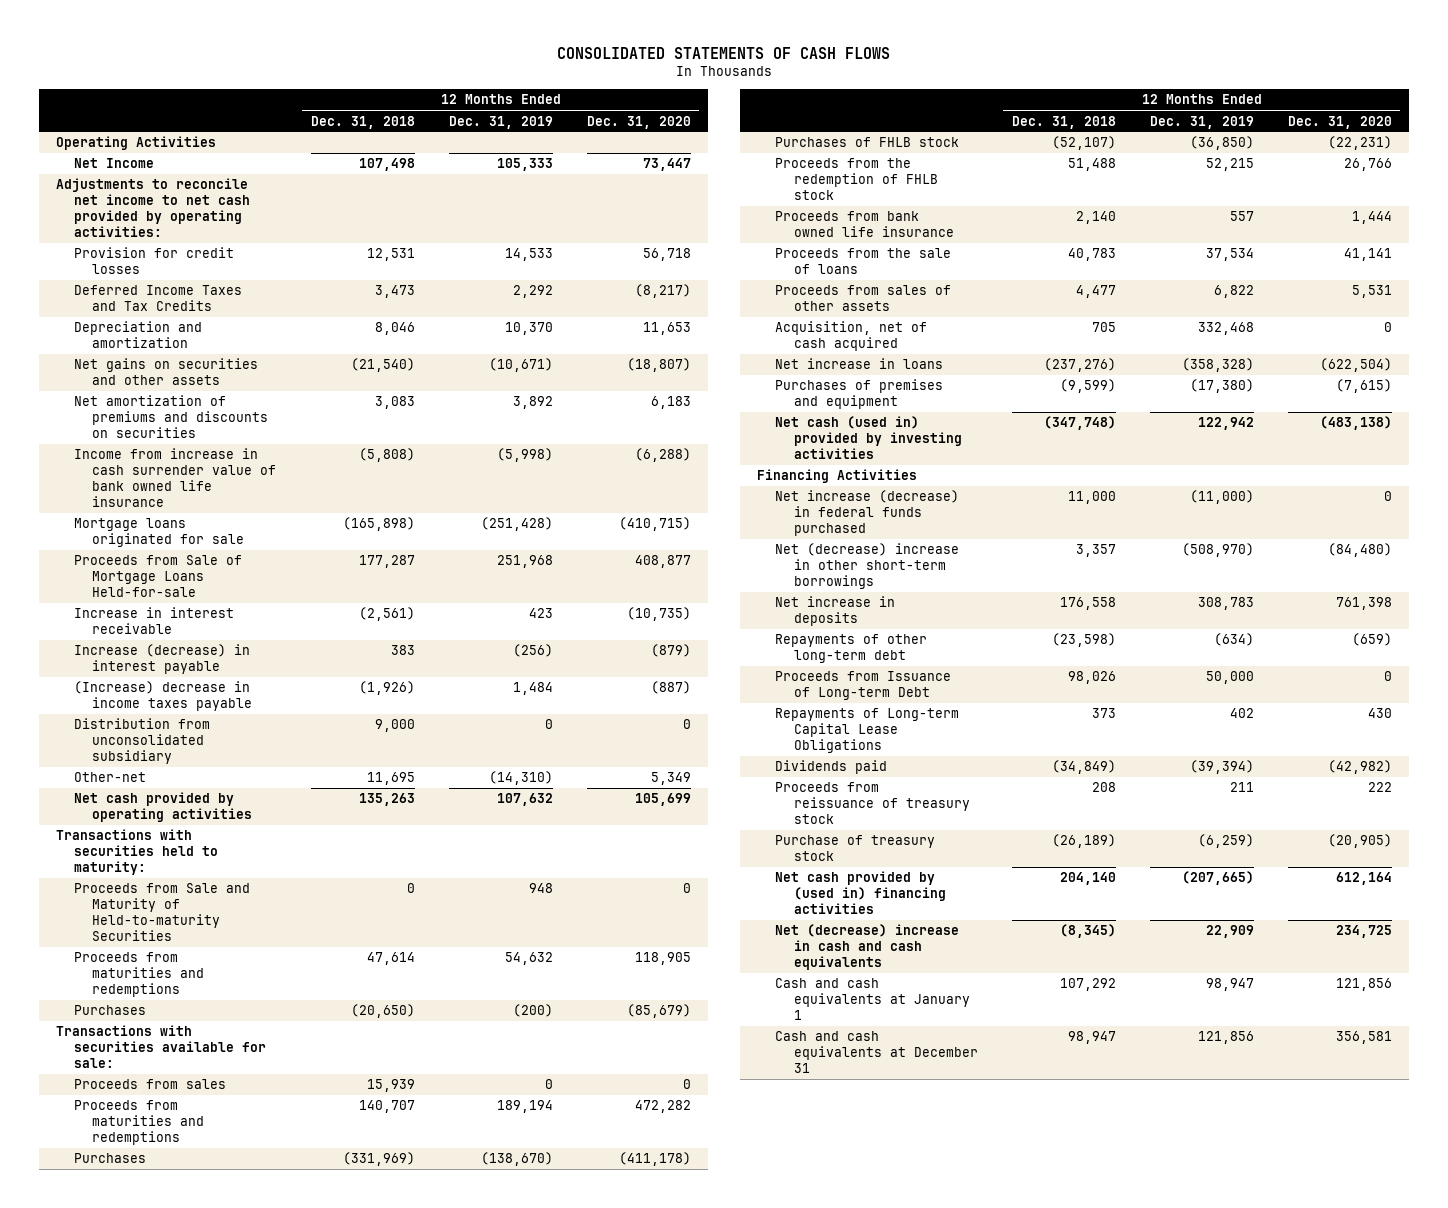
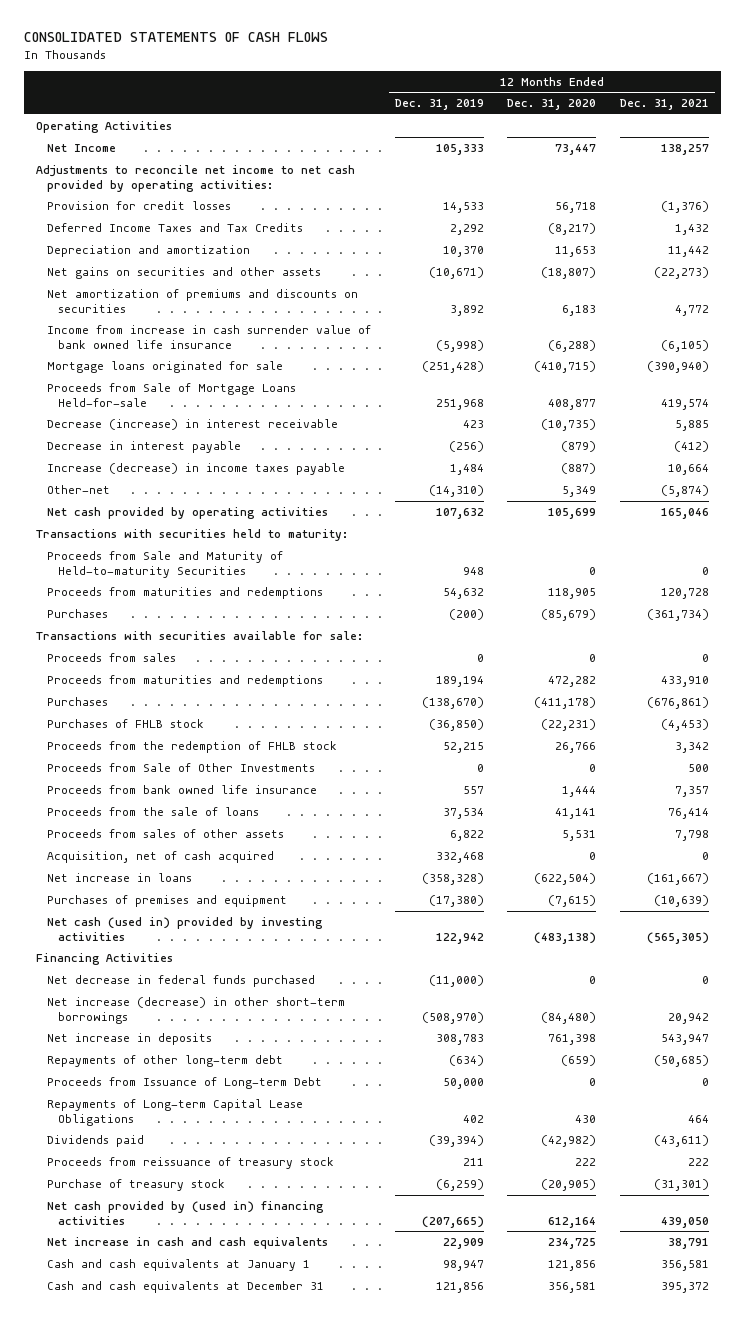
- | 12 Months Ended Dec. 31, 2018 | 12 Months Ended Dec. 31, 2019 | 12 Months Ended Dec. 31, 2020
+ | 12 Months Ended Dec. 31, 2019 | 12 Months Ended Dec. 31, 2020 | 12 Months Ended Dec. 31, 2021
- Increase in interest receivable | (2,561) | 423 | (10,735)
- Increase (decrease) in interest payable | 383 | (256) | (879)
- (Increase) decrease in income taxes payable | (1,926) | 1,484 | (887)
- Distribution from unconsolidated subsidiary | 9,000 | 0 | 0
+ Decrease (increase) in interest receivable | 423 | (10,735) | 5,885
+ Decrease in interest payable | (256) | (879) | (412)
+ Increase (decrease) in income taxes payable | 1,484 | (887) | 10,664
+ Proceeds from Sale of Other Investments | 0 | 0 | 500
- Net increase (decrease) in federal funds purchased | 11,000 | (11,000) | 0
- Net (decrease) increase in other short-term borrowings | 3,357 | (508,970) | (84,480)
+ Net decrease in federal funds purchased | (11,000) | 0 | 0
+ Net increase (decrease) in other short-term borrowings | (508,970) | (84,480) | 20,942
- Net (decrease) increase in cash and cash equivalents | (8,345) | 22,909 | 234,725
+ Net increase in cash and cash equivalents | 22,909 | 234,725 | 38,791

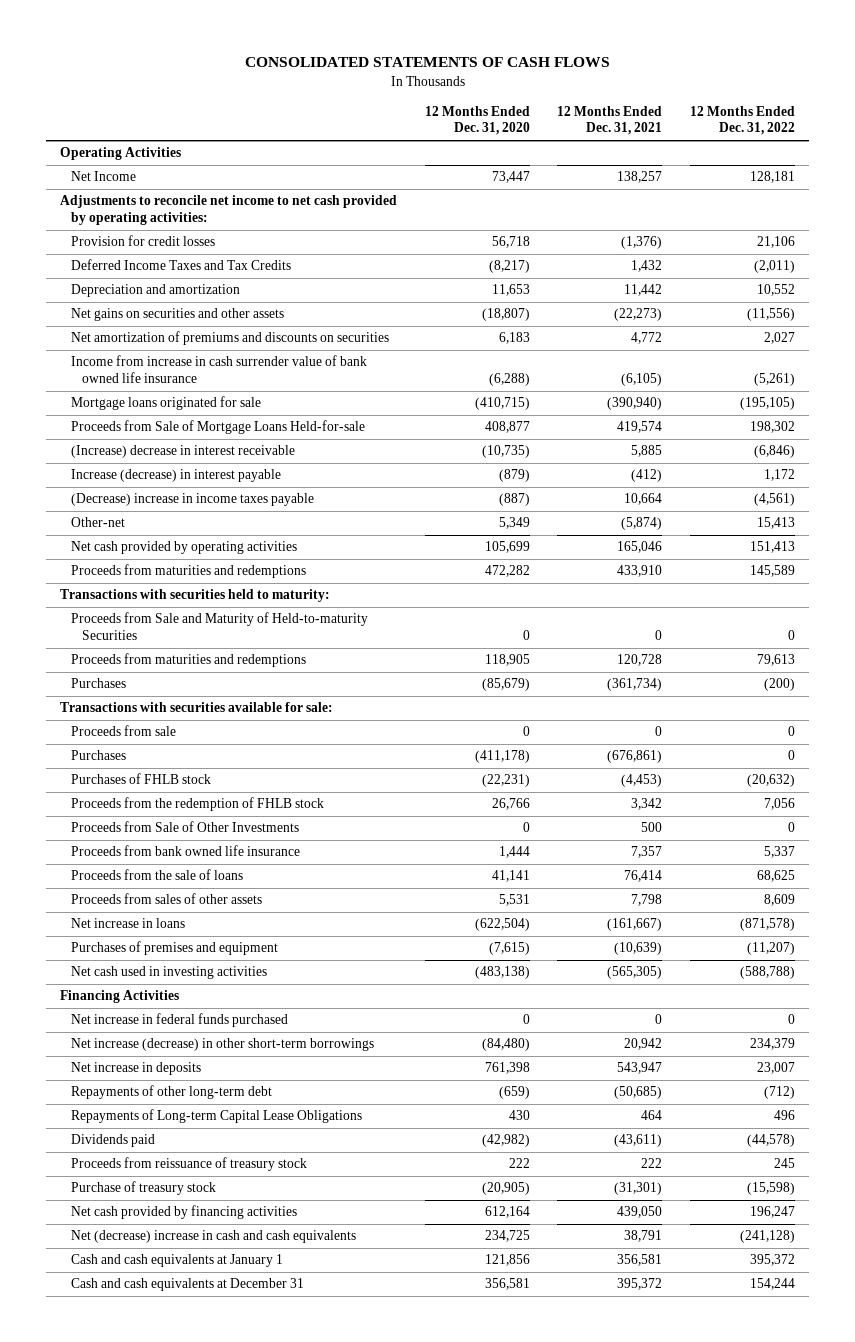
- | 12 Months Ended Dec. 31, 2019 | 12 Months Ended Dec. 31, 2020 | 12 Months Ended Dec. 31, 2021
+ | 12 Months Ended Dec. 31, 2020 | 12 Months Ended Dec. 31, 2021 | 12 Months Ended Dec. 31, 2022
- Decrease (increase) in interest receivable | 423 | (10,735) | 5,885
- Decrease in interest payable | (256) | (879) | (412)
- Increase (decrease) in income taxes payable | 1,484 | (887) | 10,664
+ (Increase) decrease in interest receivable | (10,735) | 5,885 | (6,846)
+ Increase (decrease) in interest payable | (879) | (412) | 1,172
+ (Decrease) increase in income taxes payable | (887) | 10,664 | (4,561)
moved up: Proceeds from maturities and redemptions | 472,282 | 433,910 | 145,589
- Proceeds from sales | 0 | 0 | 0
+ Proceeds from sale | 0 | 0 | 0
- Acquisition, net of cash acquired | 332,468 | 0 | 0
- Net cash (used in) provided by investing activities | 122,942 | (483,138) | (565,305)
+ Net cash used in investing activities | (483,138) | (565,305) | (588,788)
- Net decrease in federal funds purchased | (11,000) | 0 | 0
+ Net increase in federal funds purchased | 0 | 0 | 0
- Proceeds from Issuance of Long-term Debt | 50,000 | 0 | 0
- Net cash provided by (used in) financing activities | (207,665) | 612,164 | 439,050
- Net increase in cash and cash equivalents | 22,909 | 234,725 | 38,791
+ Net cash provided by financing activities | 612,164 | 439,050 | 196,247
+ Net (decrease) increase in cash and cash equivalents | 234,725 | 38,791 | (241,128)

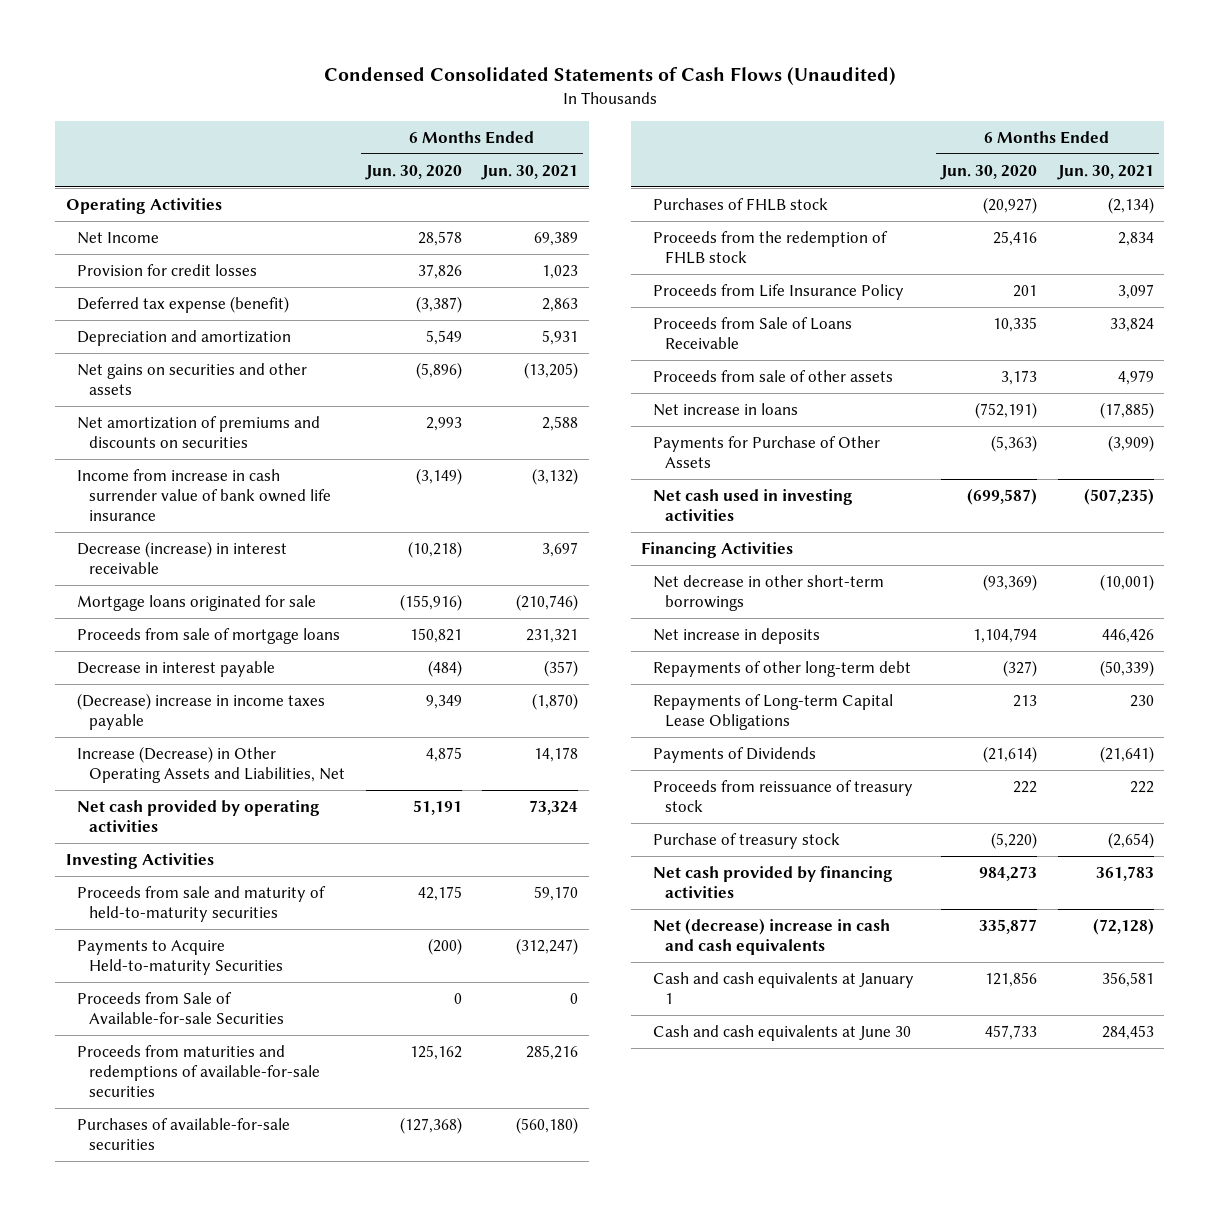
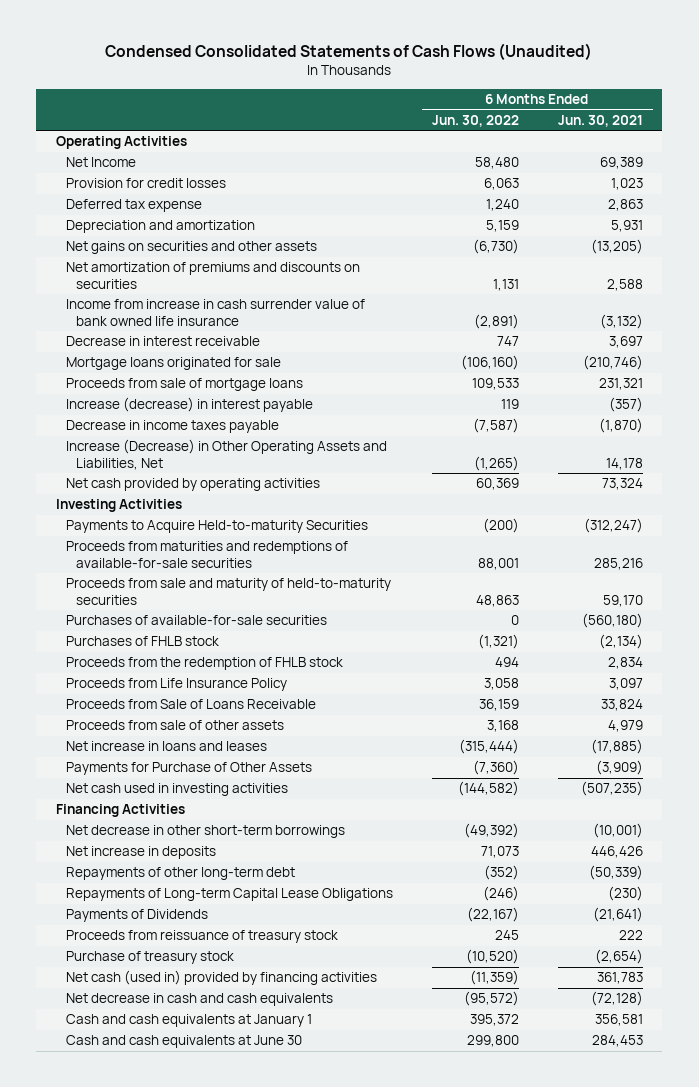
- | 6 Months Ended Jun. 30, 2020 | 6 Months Ended Jun. 30, 2021
+ | 6 Months Ended Jun. 30, 2022 | 6 Months Ended Jun. 30, 2021
- Deferred tax expense (benefit) | (3,387) | 2,863
+ Deferred tax expense | 1,240 | 2,863
- Decrease (increase) in interest receivable | (10,218) | 3,697
+ Decrease in interest receivable | 747 | 3,697
- Decrease in interest payable | (484) | (357)
- (Decrease) increase in income taxes payable | 9,349 | (1,870)
+ Increase (decrease) in interest payable | 119 | (357)
+ Decrease in income taxes payable | (7,587) | (1,870)
- Proceeds from Sale of Available-for-sale Securities | 0 | 0
moved down: Proceeds from sale and maturity of held-to-maturity securities | 48,863 | 59,170
- Net increase in loans | (752,191) | (17,885)
+ Net increase in loans and leases | (315,444) | (17,885)
- Repayments of Long-term Capital Lease Obligations | 213 | 230
+ Repayments of Long-term Capital Lease Obligations | (246) | (230)
- Net cash provided by financing activities | 984,273 | 361,783
- Net (decrease) increase in cash and cash equivalents | 335,877 | (72,128)
+ Net cash (used in) provided by financing activities | (11,359) | 361,783
+ Net decrease in cash and cash equivalents | (95,572) | (72,128)

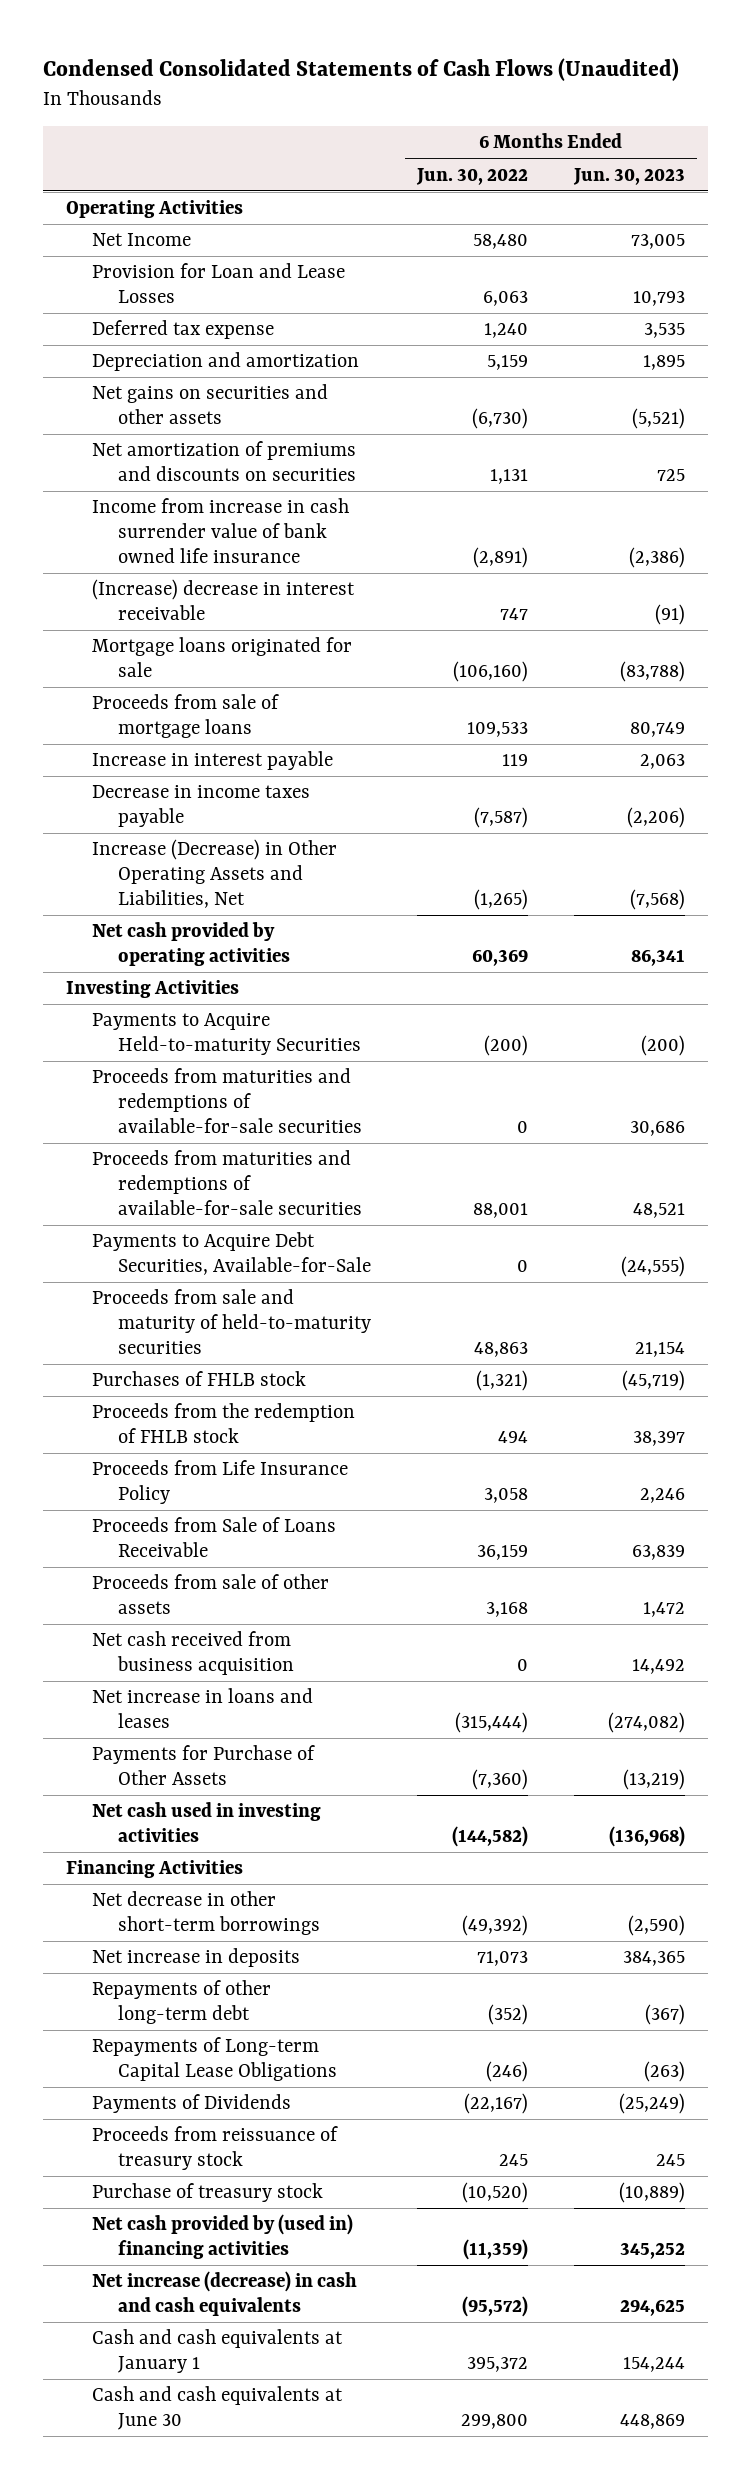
- | 6 Months Ended Jun. 30, 2022 | 6 Months Ended Jun. 30, 2021
+ | 6 Months Ended Jun. 30, 2022 | 6 Months Ended Jun. 30, 2023
- Provision for credit losses | 6,063 | 1,023
+ Provision for Loan and Lease Losses | 6,063 | 10,793
- Decrease in interest receivable | 747 | 3,697
+ (Increase) decrease in interest receivable | 747 | (91)
- Increase (decrease) in interest payable | 119 | (357)
+ Increase in interest payable | 119 | 2,063
+ Proceeds from maturities and redemptions of available-for-sale securities | 0 | 30,686
+ Payments to Acquire Debt Securities, Available-for-Sale | 0 | (24,555)
- Purchases of available-for-sale securities | 0 | (560,180)
+ Net cash received from business acquisition | 0 | 14,492
- Net cash (used in) provided by financing activities | (11,359) | 361,783
- Net decrease in cash and cash equivalents | (95,572) | (72,128)
+ Net cash provided by (used in) financing activities | (11,359) | 345,252
+ Net increase (decrease) in cash and cash equivalents | (95,572) | 294,625

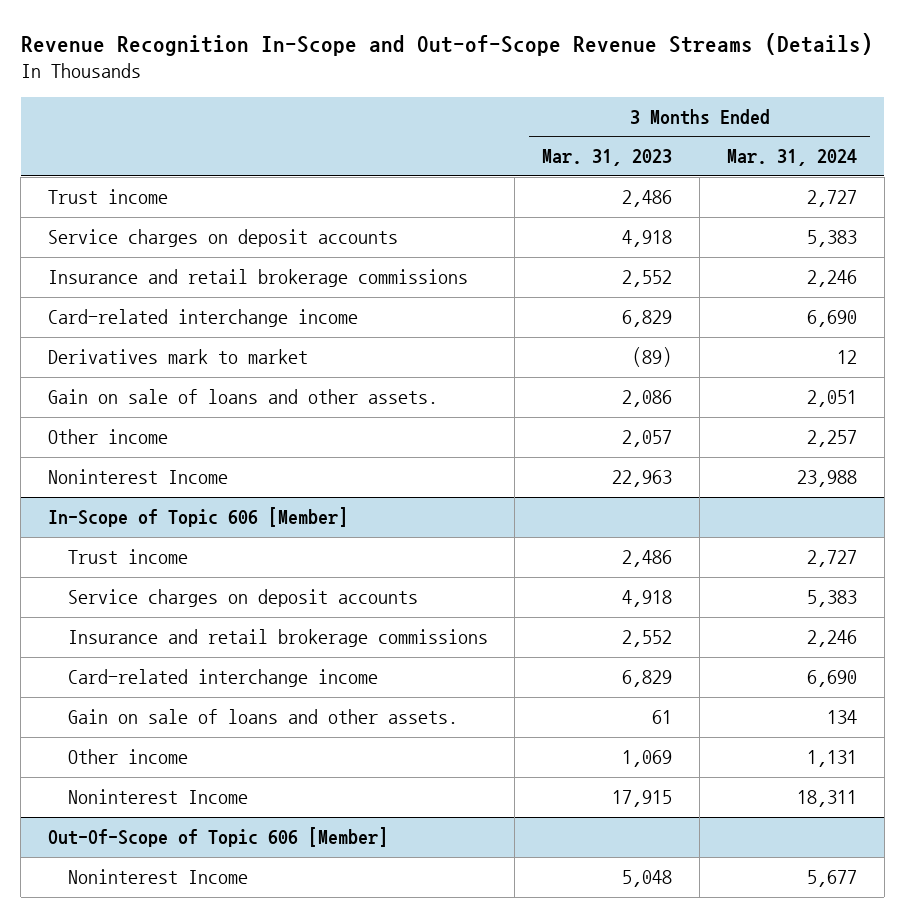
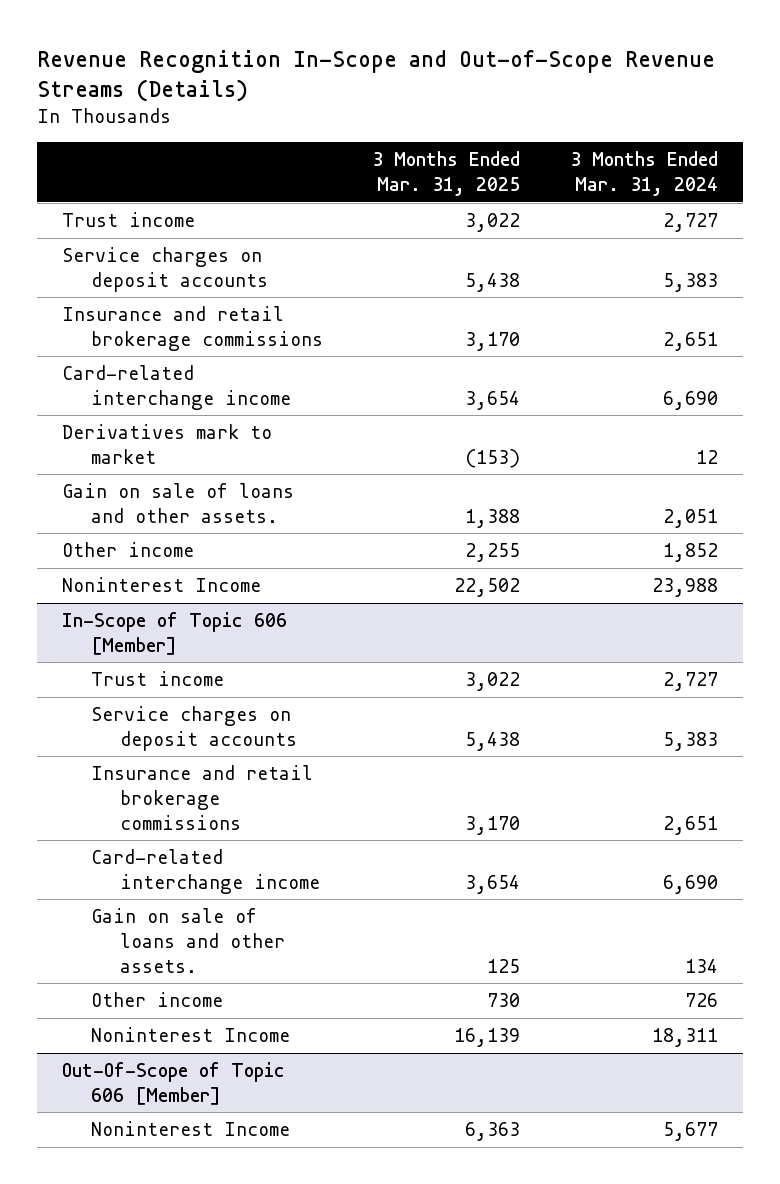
- | 3 Months Ended Mar. 31, 2023 | 3 Months Ended Mar. 31, 2024
+ | 3 Months Ended Mar. 31, 2025 | 3 Months Ended Mar. 31, 2024
- Insurance and retail brokerage commissions | 2,552 | 2,246
+ Insurance and retail brokerage commissions | 3,170 | 2,651
- Other income | 2,057 | 2,257
+ Other income | 2,255 | 1,852
@ In-Scope of Topic 606 [Member]
- Insurance and retail brokerage commissions | 2,552 | 2,246
+ Insurance and retail brokerage commissions | 3,170 | 2,651
- Other income | 1,069 | 1,131
+ Other income | 730 | 726

